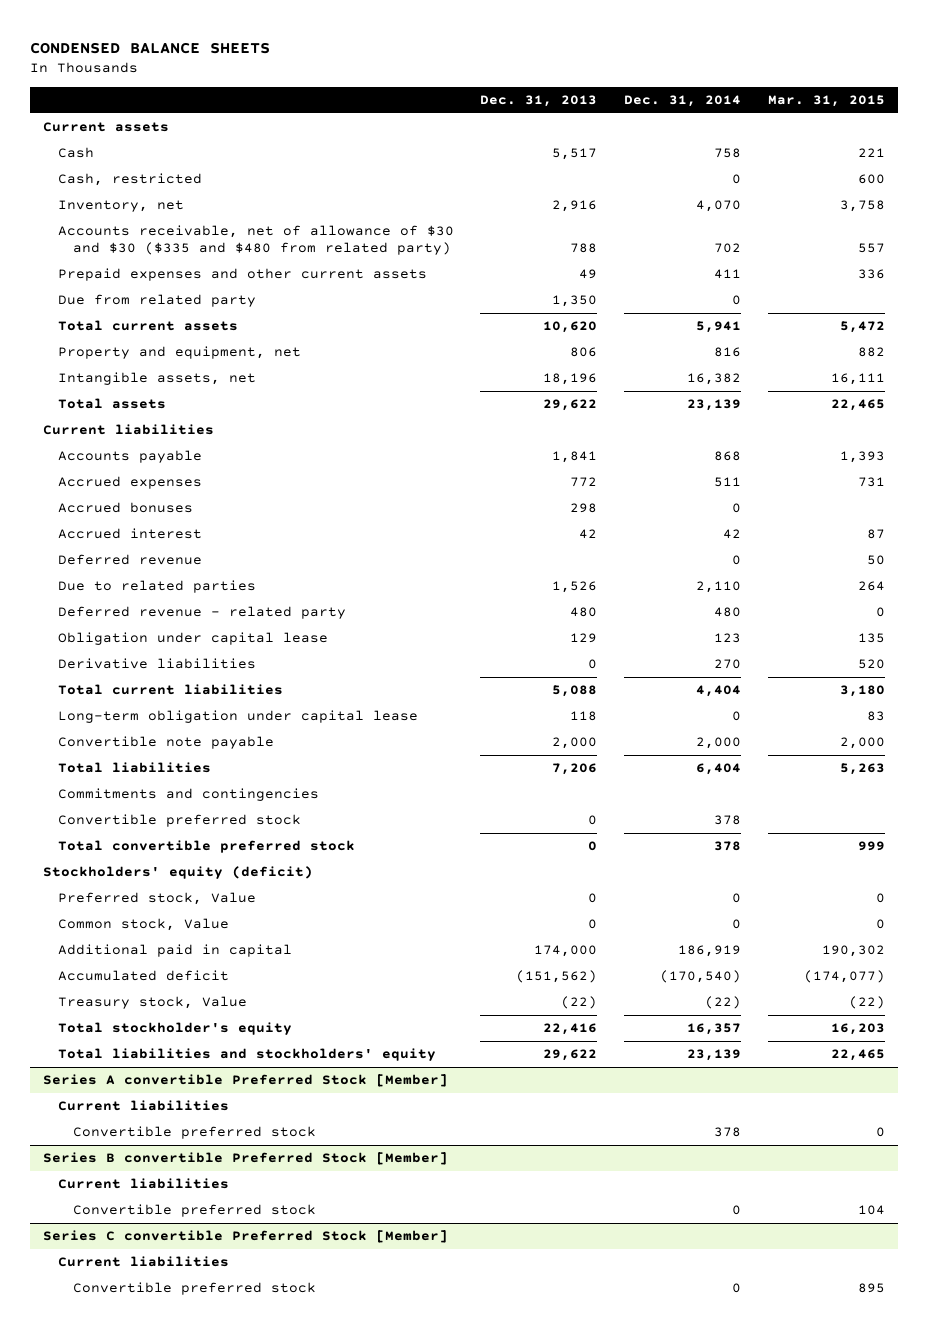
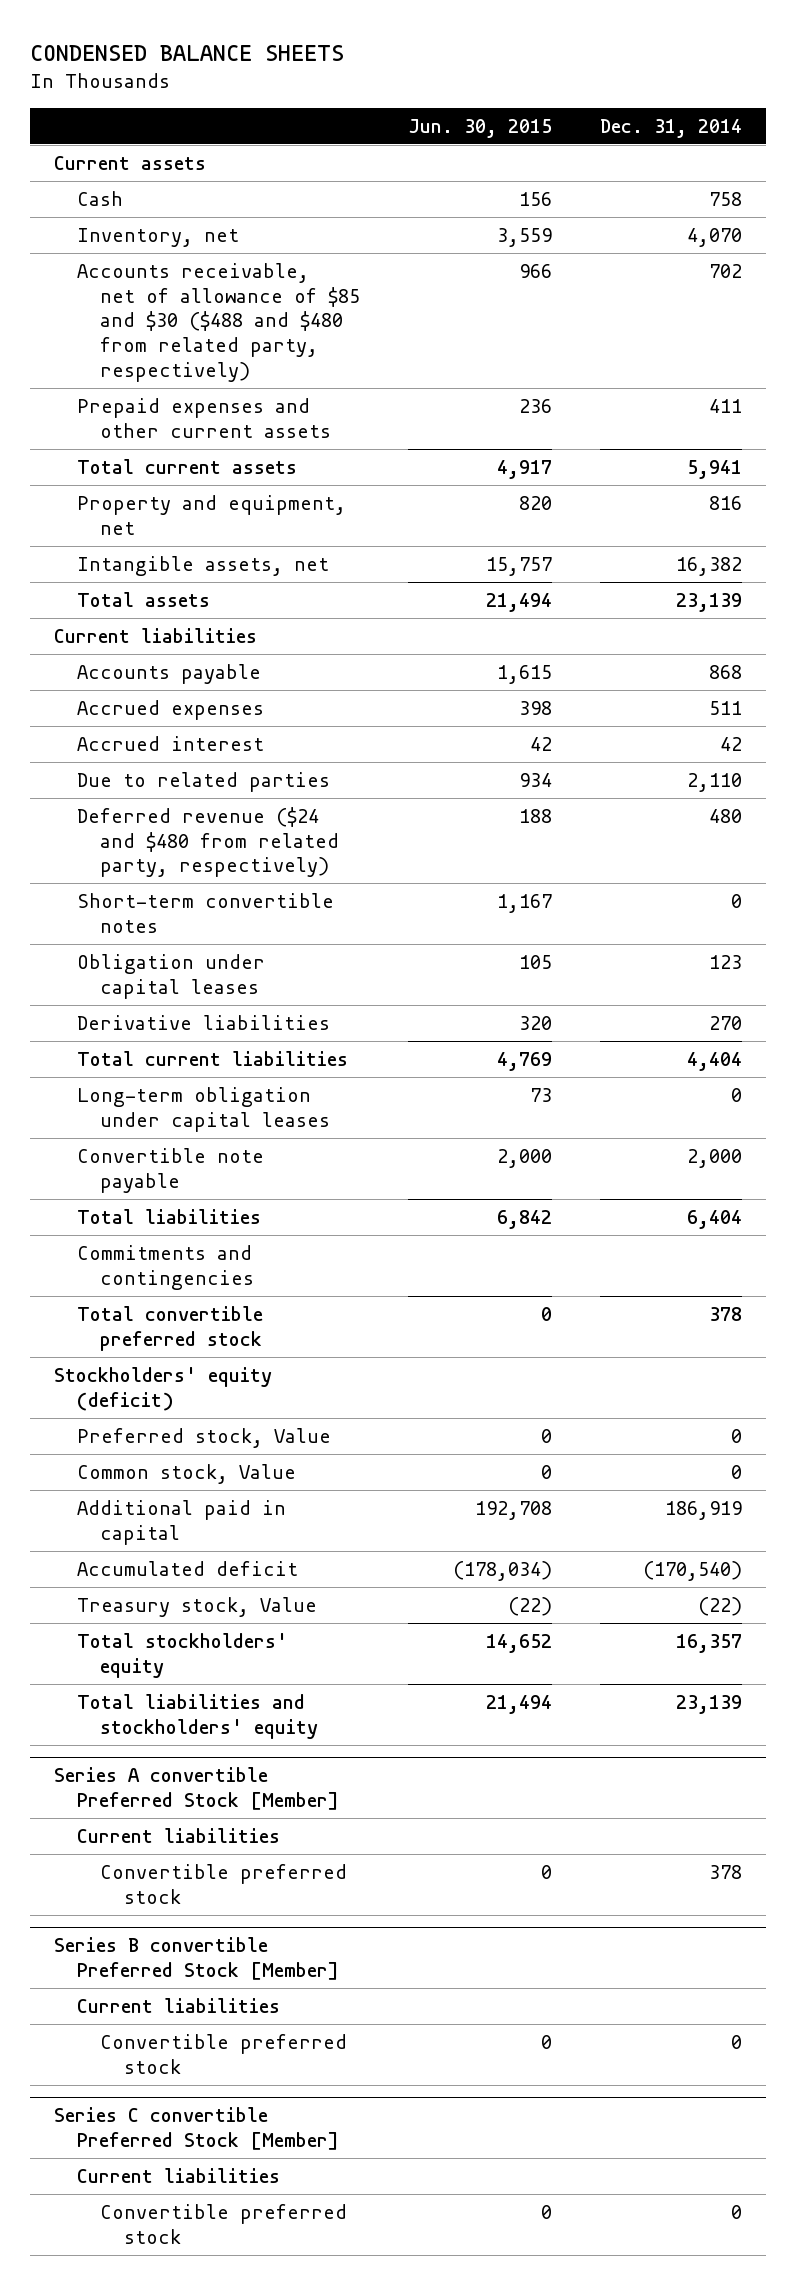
- | Dec. 31, 2013 | Dec. 31, 2014 | Mar. 31, 2015
+ | Jun. 30, 2015 | Dec. 31, 2014
- Cash, restricted | | 0 | 600
- Accounts receivable, net of allowance of $30 and $30 ($335 and $480 from related party) | 788 | 702 | 557
+ Accounts receivable, net of allowance of $85 and $30 ($488 and $480 from related party, respectively) | 966 | 702
- Due from related party | 1,350 | 0 |
- Accrued bonuses | 298 | 0 |
- Deferred revenue | | 0 | 50
- Deferred revenue - related party | 480 | 480 | 0
- Obligation under capital lease | 129 | 123 | 135
+ Deferred revenue ($24 and $480 from related party, respectively) | 188 | 480
+ Short-term convertible notes | 1,167 | 0
+ Obligation under capital leases | 105 | 123
- Long-term obligation under capital lease | 118 | 0 | 83
+ Long-term obligation under capital leases | 73 | 0
- Convertible preferred stock | 0 | 378 |
- Total stockholder's equity | 22,416 | 16,357 | 16,203
+ Total stockholders' equity | 14,652 | 16,357

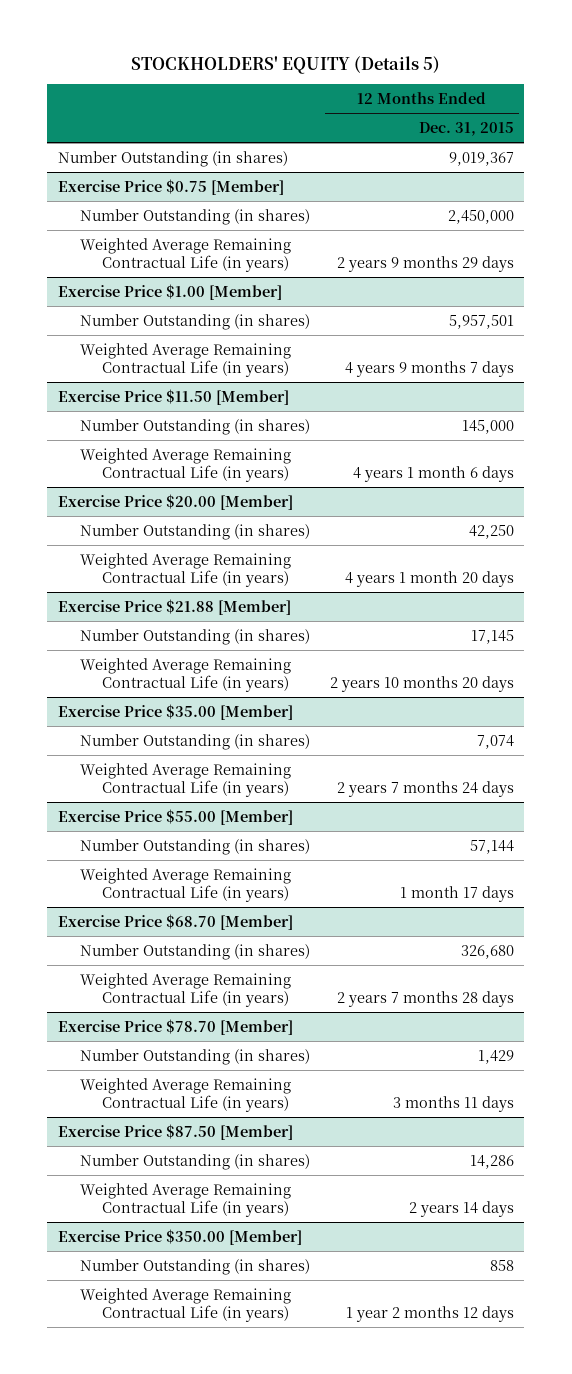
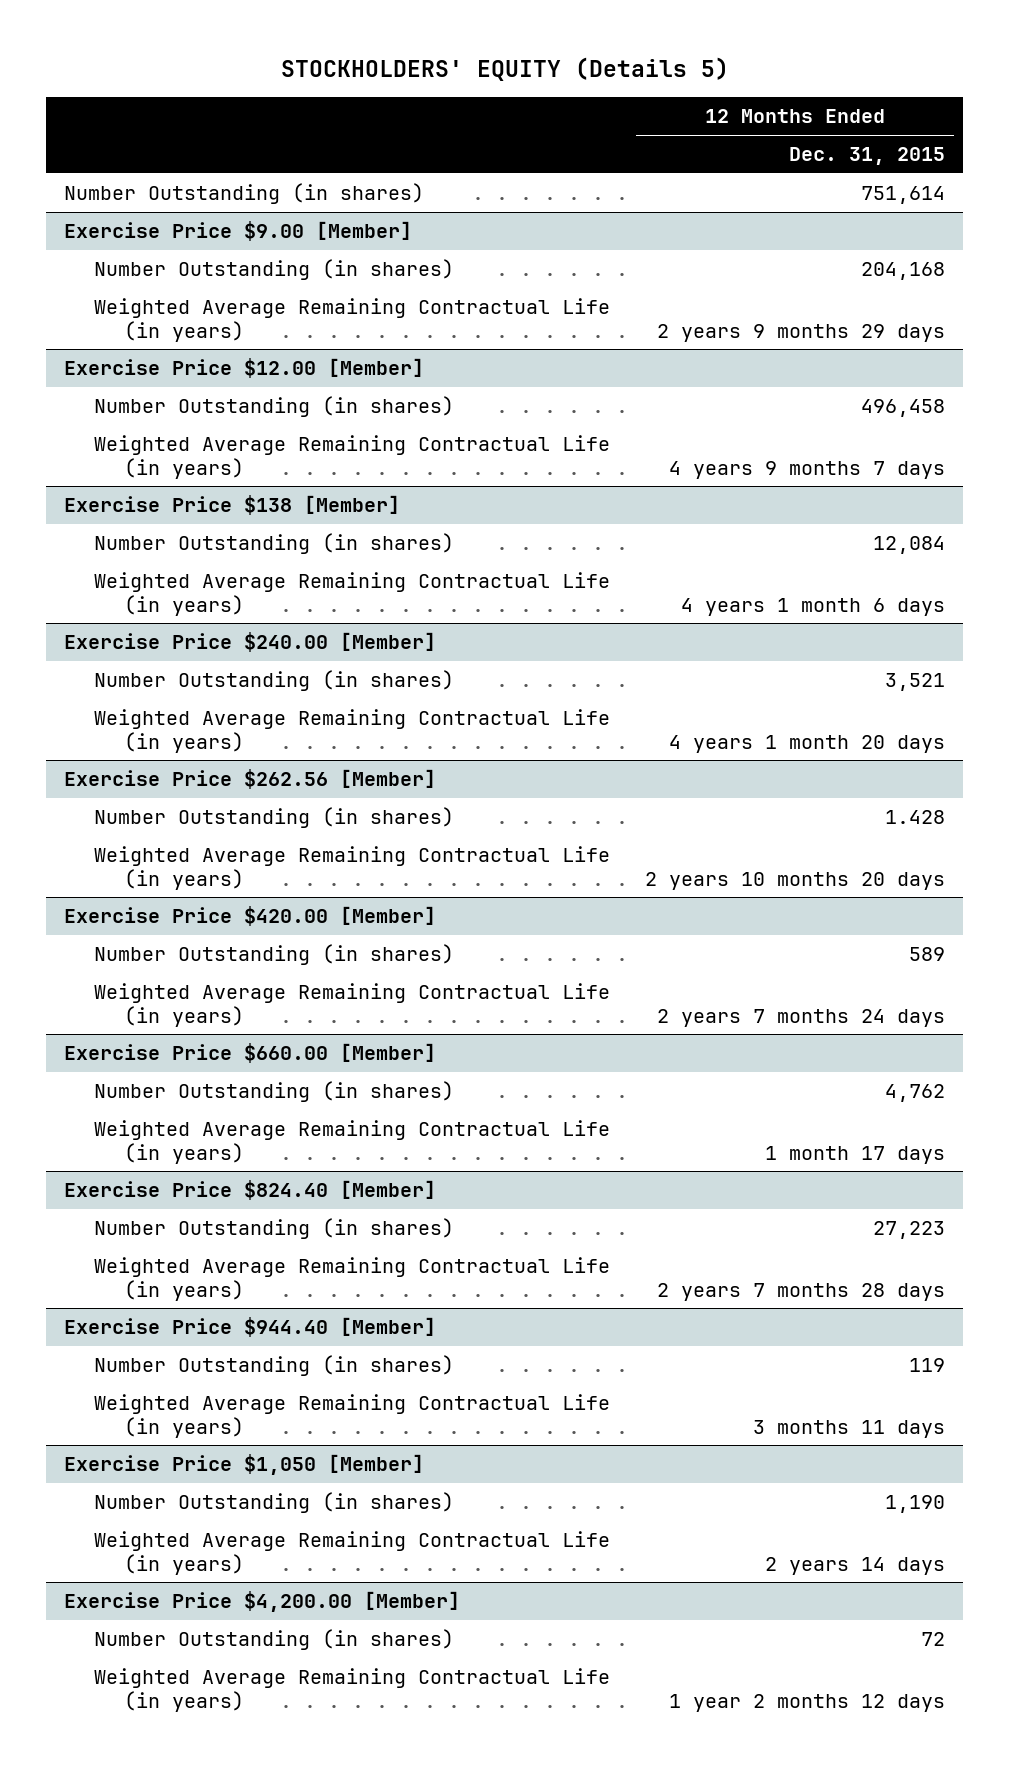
- Number Outstanding (in shares) | 9,019,367
- Exercise Price $0.75 [Member]
- Number Outstanding (in shares) | 2,450,000
+ Number Outstanding (in shares) | 751,614
+ Exercise Price $9.00 [Member]
+ Number Outstanding (in shares) | 204,168
- Exercise Price $1.00 [Member]
- Number Outstanding (in shares) | 5,957,501
+ Exercise Price $12.00 [Member]
+ Number Outstanding (in shares) | 496,458
- Exercise Price $11.50 [Member]
- Number Outstanding (in shares) | 145,000
+ Exercise Price $138 [Member]
+ Number Outstanding (in shares) | 12,084
- Exercise Price $20.00 [Member]
- Number Outstanding (in shares) | 42,250
+ Exercise Price $240.00 [Member]
+ Number Outstanding (in shares) | 3,521
- Exercise Price $21.88 [Member]
- Number Outstanding (in shares) | 17,145
+ Exercise Price $262.56 [Member]
+ Number Outstanding (in shares) | 1.428
- Exercise Price $35.00 [Member]
- Number Outstanding (in shares) | 7,074
+ Exercise Price $420.00 [Member]
+ Number Outstanding (in shares) | 589
- Exercise Price $55.00 [Member]
- Number Outstanding (in shares) | 57,144
+ Exercise Price $660.00 [Member]
+ Number Outstanding (in shares) | 4,762
- Exercise Price $68.70 [Member]
- Number Outstanding (in shares) | 326,680
+ Exercise Price $824.40 [Member]
+ Number Outstanding (in shares) | 27,223
- Exercise Price $78.70 [Member]
- Number Outstanding (in shares) | 1,429
+ Exercise Price $944.40 [Member]
+ Number Outstanding (in shares) | 119
- Exercise Price $87.50 [Member]
- Number Outstanding (in shares) | 14,286
+ Exercise Price $1,050 [Member]
+ Number Outstanding (in shares) | 1,190
- Exercise Price $350.00 [Member]
- Number Outstanding (in shares) | 858
+ Exercise Price $4,200.00 [Member]
+ Number Outstanding (in shares) | 72

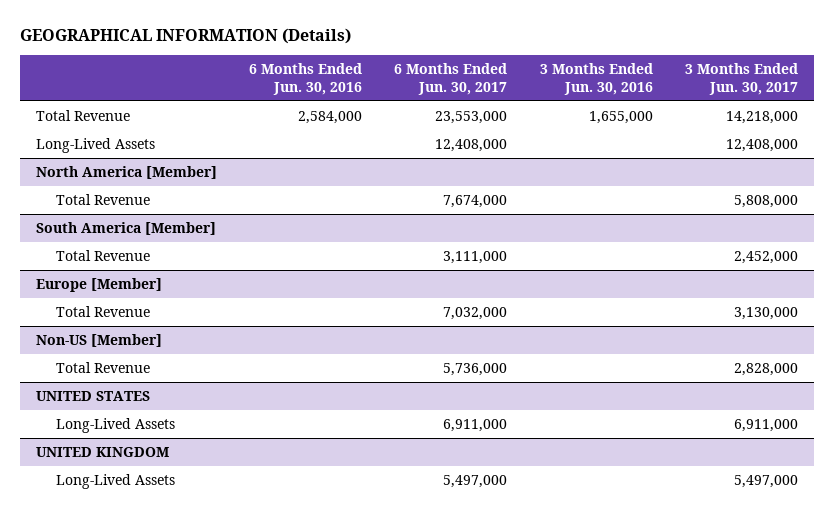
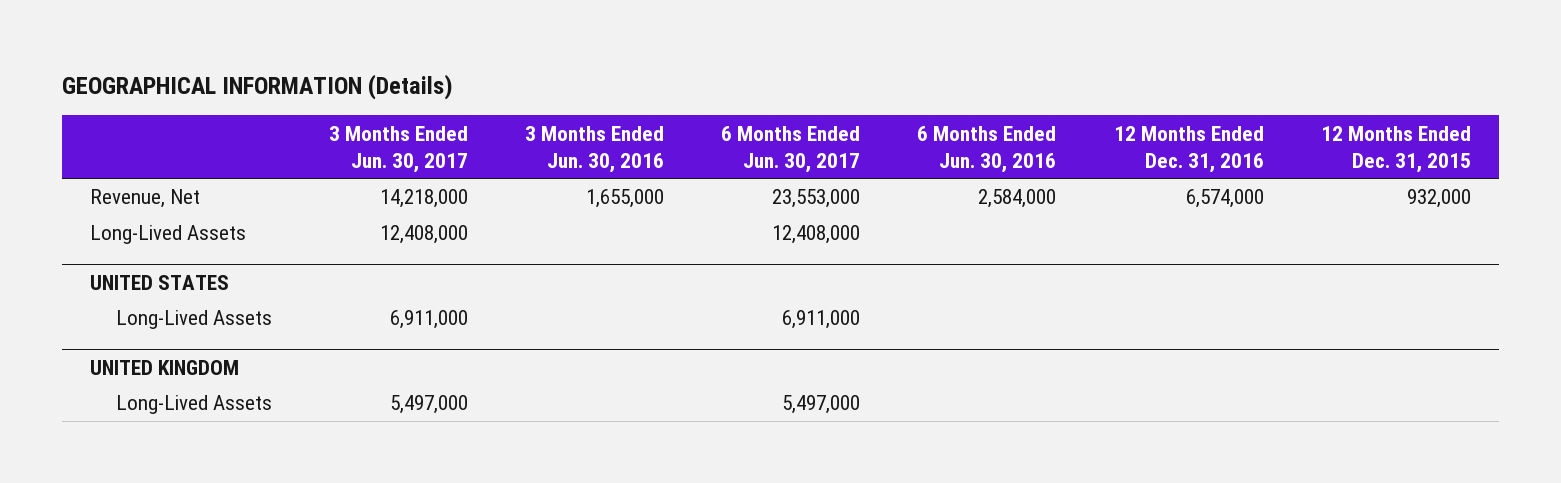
- | 6 Months Ended Jun. 30, 2016 | 6 Months Ended Jun. 30, 2017 | 3 Months Ended Jun. 30, 2016 | 3 Months Ended Jun. 30, 2017
+ | 3 Months Ended Jun. 30, 2017 | 3 Months Ended Jun. 30, 2016 | 6 Months Ended Jun. 30, 2017 | 6 Months Ended Jun. 30, 2016 | 12 Months Ended Dec. 31, 2016 | 12 Months Ended Dec. 31, 2015
- Total Revenue | 2,584,000 | 23,553,000 | 1,655,000 | 14,218,000
+ Revenue, Net | 14,218,000 | 1,655,000 | 23,553,000 | 2,584,000 | 6,574,000 | 932,000
- North America [Member]
- Total Revenue | | 7,674,000 | | 5,808,000
- South America [Member]
- Total Revenue | | 3,111,000 | | 2,452,000
- Europe [Member]
- Total Revenue | | 7,032,000 | | 3,130,000
- Non-US [Member]
- Total Revenue | | 5,736,000 | | 2,828,000

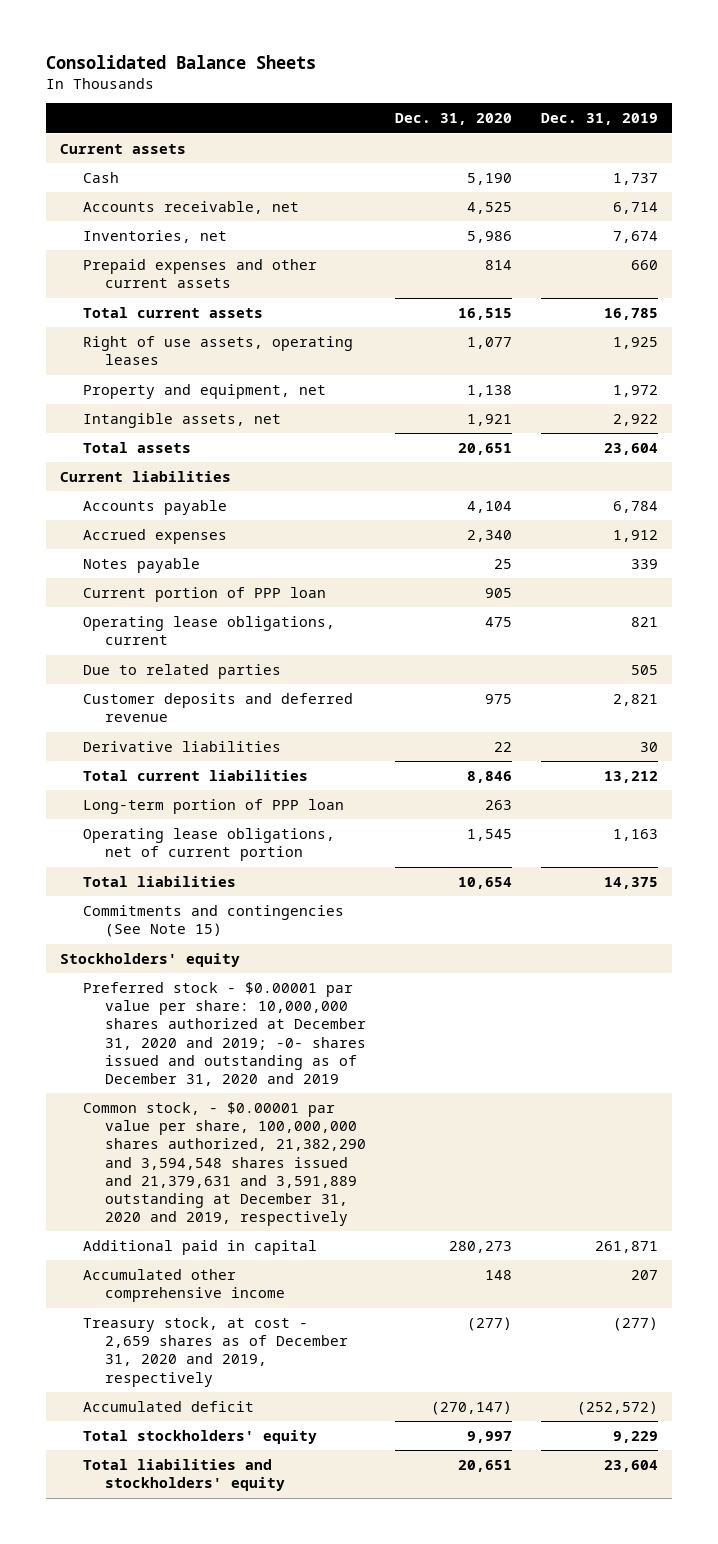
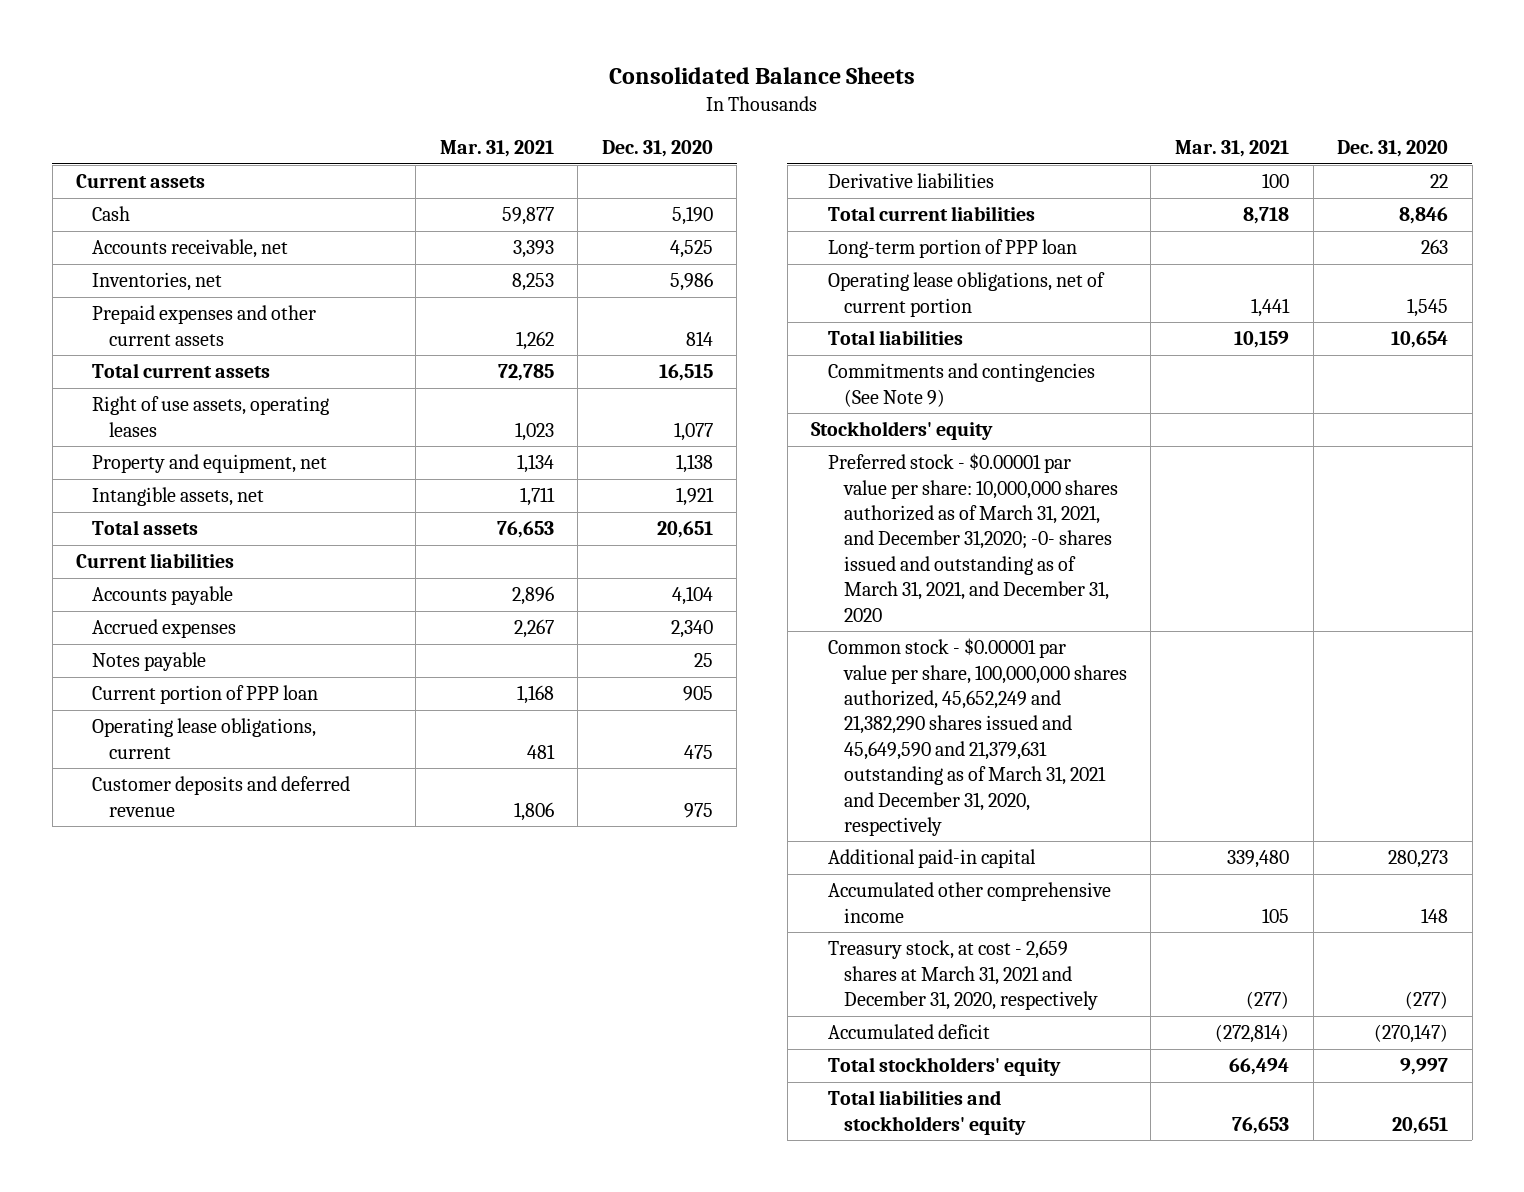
- | Dec. 31, 2020 | Dec. 31, 2019
+ | Mar. 31, 2021 | Dec. 31, 2020
- Due to related parties | | 505
- Commitments and contingencies (See Note 15)
+ Commitments and contingencies (See Note 9)
- Preferred stock - $0.00001 par value per share: 10,000,000 shares authorized at December 31, 2020 and 2019; -0- shares issued and outstanding as of December 31, 2020 and 2019
- Common stock, - $0.00001 par value per share, 100,000,000 shares authorized, 21,382,290 and 3,594,548 shares issued and 21,379,631 and 3,591,889 outstanding at December 31, 2020 and 2019, respectively
- Additional paid in capital | 280,273 | 261,871
+ Preferred stock - $0.00001 par value per share: 10,000,000 shares authorized as of March 31, 2021, and December 31,2020; -0- shares issued and outstanding as of March 31, 2021, and December 31, 2020
+ Common stock - $0.00001 par value per share, 100,000,000 shares authorized, 45,652,249 and 21,382,290 shares issued and 45,649,590 and 21,379,631 outstanding as of March 31, 2021 and December 31, 2020, respectively
+ Additional paid-in capital | 339,480 | 280,273
- Treasury stock, at cost - 2,659 shares as of December 31, 2020 and 2019, respectively | (277) | (277)
+ Treasury stock, at cost - 2,659 shares at March 31, 2021 and December 31, 2020, respectively | (277) | (277)

